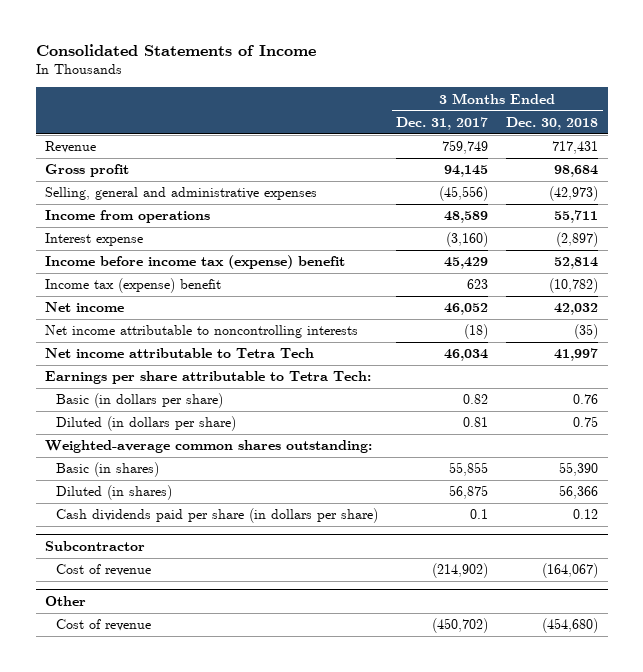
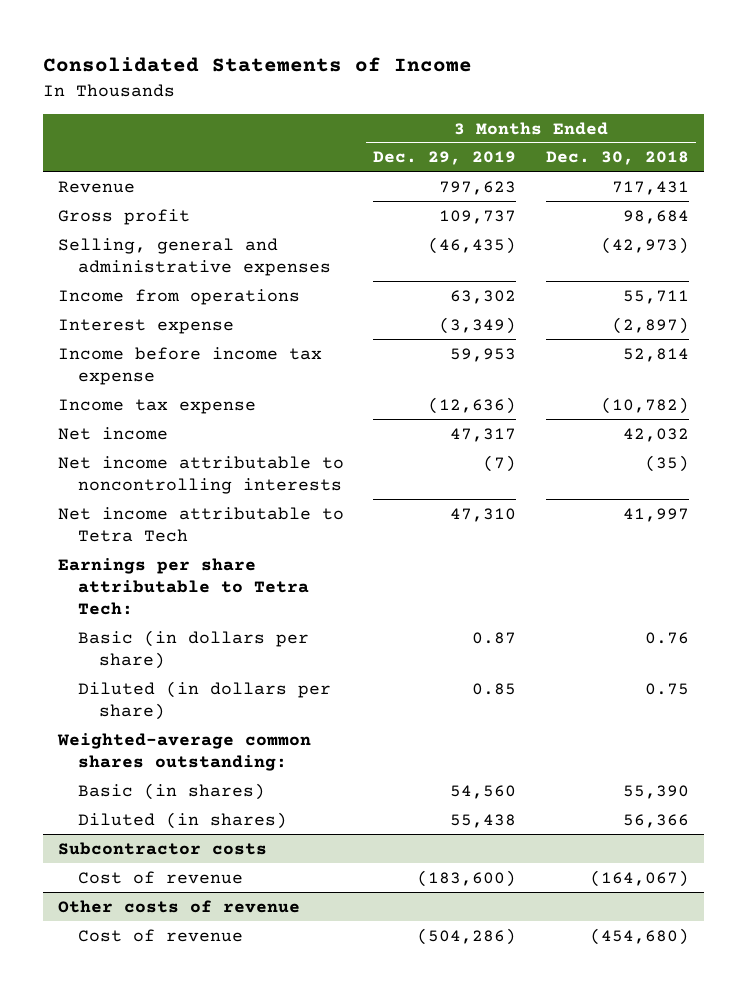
- | 3 Months Ended Dec. 31, 2017 | 3 Months Ended Dec. 30, 2018
+ | 3 Months Ended Dec. 29, 2019 | 3 Months Ended Dec. 30, 2018
- Income before income tax (expense) benefit | 45,429 | 52,814
- Income tax (expense) benefit | 623 | (10,782)
+ Income before income tax expense | 59,953 | 52,814
+ Income tax expense | (12,636) | (10,782)
- Cash dividends paid per share (in dollars per share) | 0.1 | 0.12
- Subcontractor
+ Subcontractor costs
- Other
+ Other costs of revenue

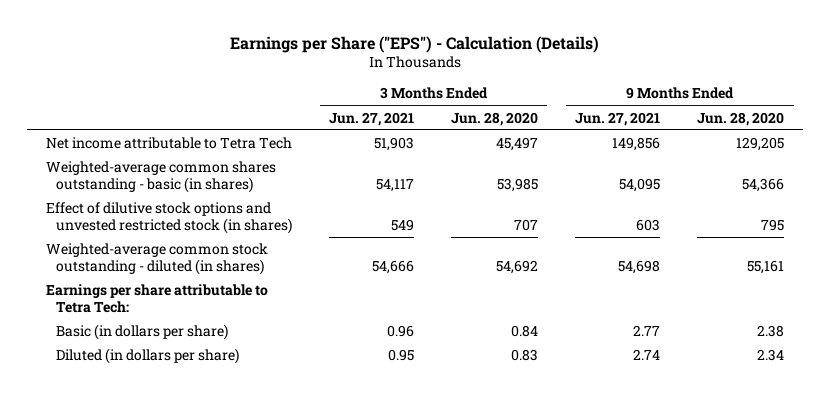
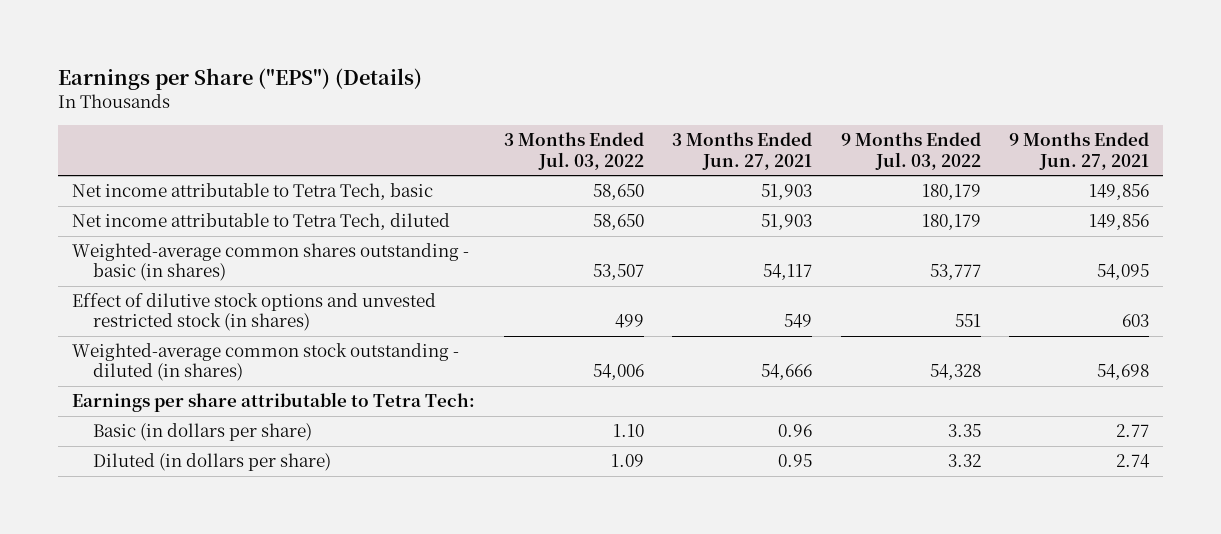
- Earnings per Share ("EPS") - Calculation (Details)
+ Earnings per Share ("EPS") (Details)
- | 3 Months Ended Jun. 27, 2021 | 3 Months Ended Jun. 28, 2020 | 9 Months Ended Jun. 27, 2021 | 9 Months Ended Jun. 28, 2020
+ | 3 Months Ended Jul. 03, 2022 | 3 Months Ended Jun. 27, 2021 | 9 Months Ended Jul. 03, 2022 | 9 Months Ended Jun. 27, 2021
- Net income attributable to Tetra Tech | 51,903 | 45,497 | 149,856 | 129,205
+ Net income attributable to Tetra Tech, basic | 58,650 | 51,903 | 180,179 | 149,856
+ Net income attributable to Tetra Tech, diluted | 58,650 | 51,903 | 180,179 | 149,856

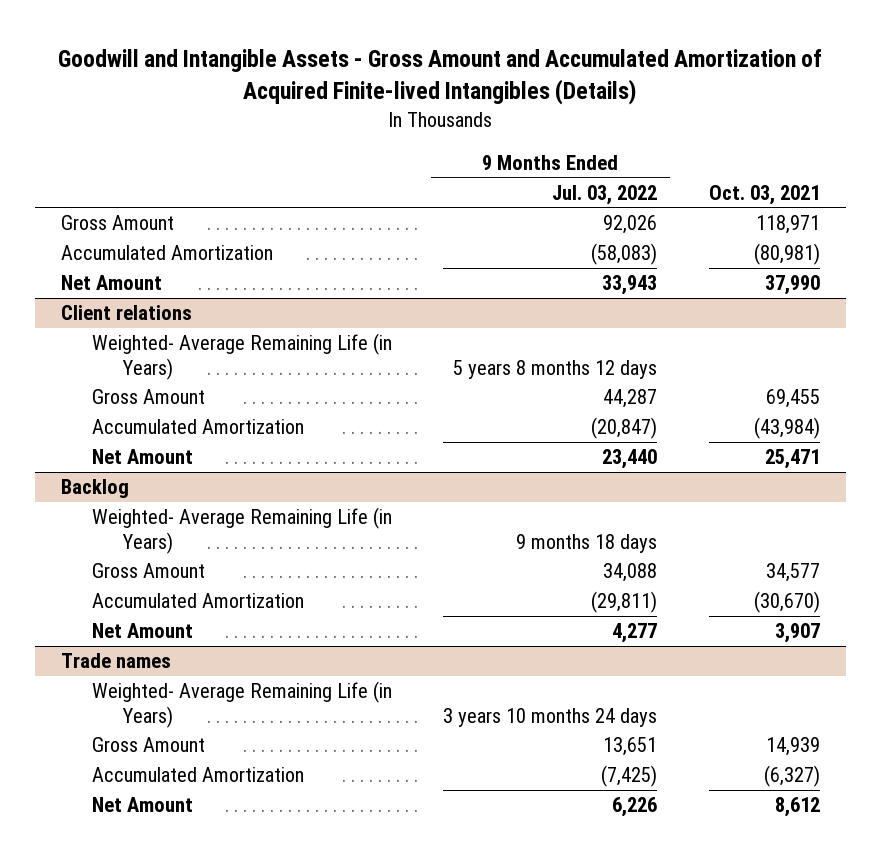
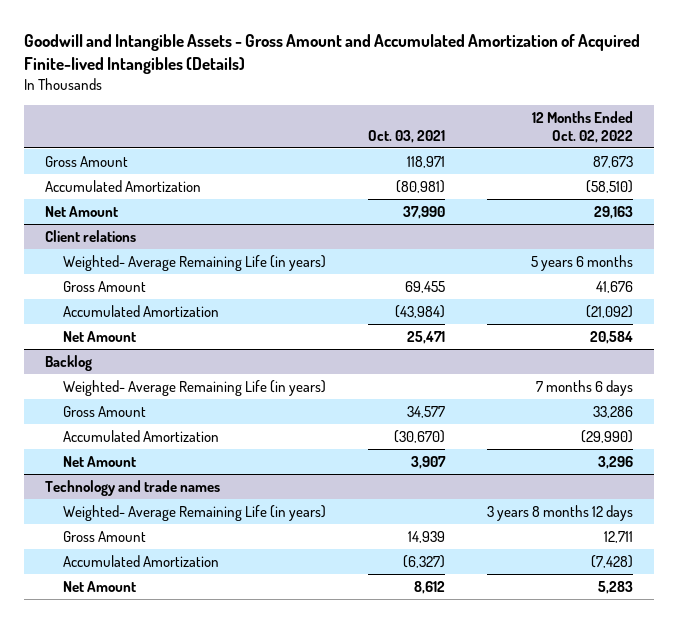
- | 9 Months Ended Jul. 03, 2022 | Oct. 03, 2021
+ | Oct. 03, 2021 | 12 Months Ended Oct. 02, 2022
@ Client relations
- Weighted- Average Remaining Life (in Years) | 5 years 8 months 12 days |
+ Weighted- Average Remaining Life (in years) | | 5 years 6 months
@ Backlog
- Weighted- Average Remaining Life (in Years) | 9 months 18 days |
+ Weighted- Average Remaining Life (in years) | | 7 months 6 days
- Trade names
- Weighted- Average Remaining Life (in Years) | 3 years 10 months 24 days |
+ Technology and trade names
+ Weighted- Average Remaining Life (in years) | | 3 years 8 months 12 days

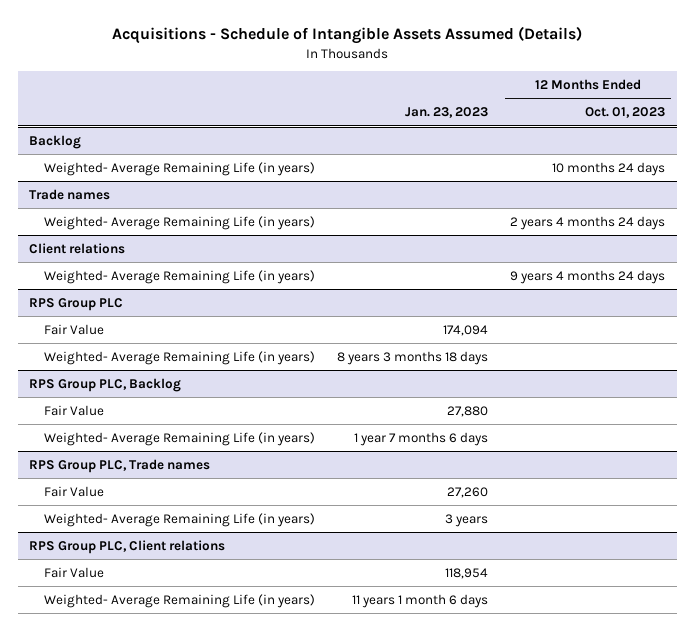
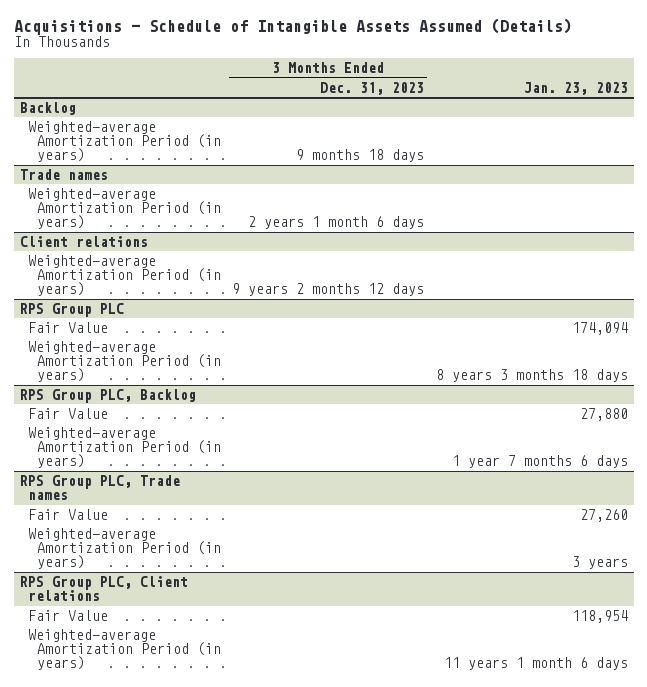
- | Jan. 23, 2023 | 12 Months Ended Oct. 01, 2023
+ | 3 Months Ended Dec. 31, 2023 | Jan. 23, 2023
@ Backlog
- Weighted- Average Remaining Life (in years) | | 10 months 24 days
+ Weighted-average Amortization Period (in years) | 9 months 18 days |
@ Trade names
- Weighted- Average Remaining Life (in years) | | 2 years 4 months 24 days
+ Weighted-average Amortization Period (in years) | 2 years 1 month 6 days |
@ Client relations
- Weighted- Average Remaining Life (in years) | | 9 years 4 months 24 days
+ Weighted-average Amortization Period (in years) | 9 years 2 months 12 days |
@ RPS Group PLC
- Weighted- Average Remaining Life (in years) | 8 years 3 months 18 days |
+ Weighted-average Amortization Period (in years) | | 8 years 3 months 18 days
@ RPS Group PLC, Backlog
- Weighted- Average Remaining Life (in years) | 1 year 7 months 6 days |
+ Weighted-average Amortization Period (in years) | | 1 year 7 months 6 days
@ RPS Group PLC, Trade names
- Weighted- Average Remaining Life (in years) | 3 years |
+ Weighted-average Amortization Period (in years) | | 3 years
@ RPS Group PLC, Client relations
- Weighted- Average Remaining Life (in years) | 11 years 1 month 6 days |
+ Weighted-average Amortization Period (in years) | | 11 years 1 month 6 days

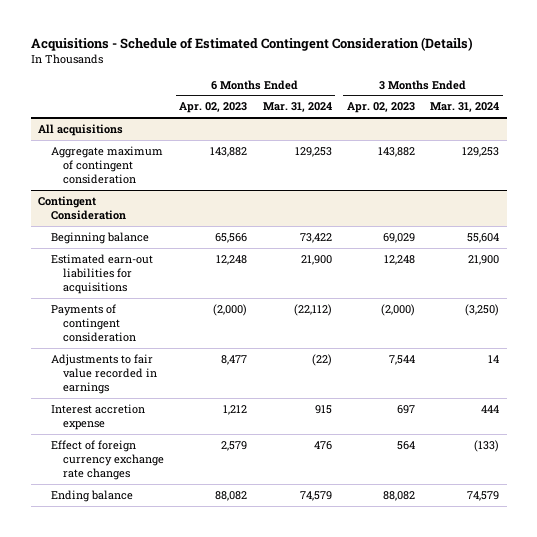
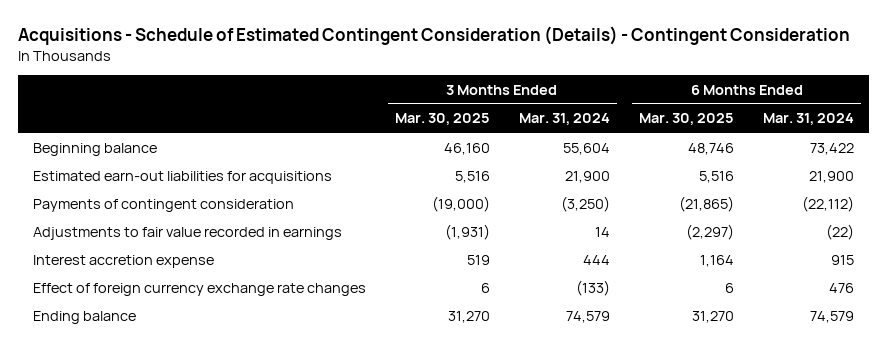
- Acquisitions - Schedule of Estimated Contingent Consideration (Details)
+ Acquisitions - Schedule of Estimated Contingent Consideration (Details) - Contingent Consideration
- | 6 Months Ended Apr. 02, 2023 | 6 Months Ended Mar. 31, 2024 | 3 Months Ended Apr. 02, 2023 | 3 Months Ended Mar. 31, 2024
+ | 3 Months Ended Mar. 30, 2025 | 3 Months Ended Mar. 31, 2024 | 6 Months Ended Mar. 30, 2025 | 6 Months Ended Mar. 31, 2024
- All acquisitions
- Aggregate maximum of contingent consideration | 143,882 | 129,253 | 143,882 | 129,253
- Contingent Consideration

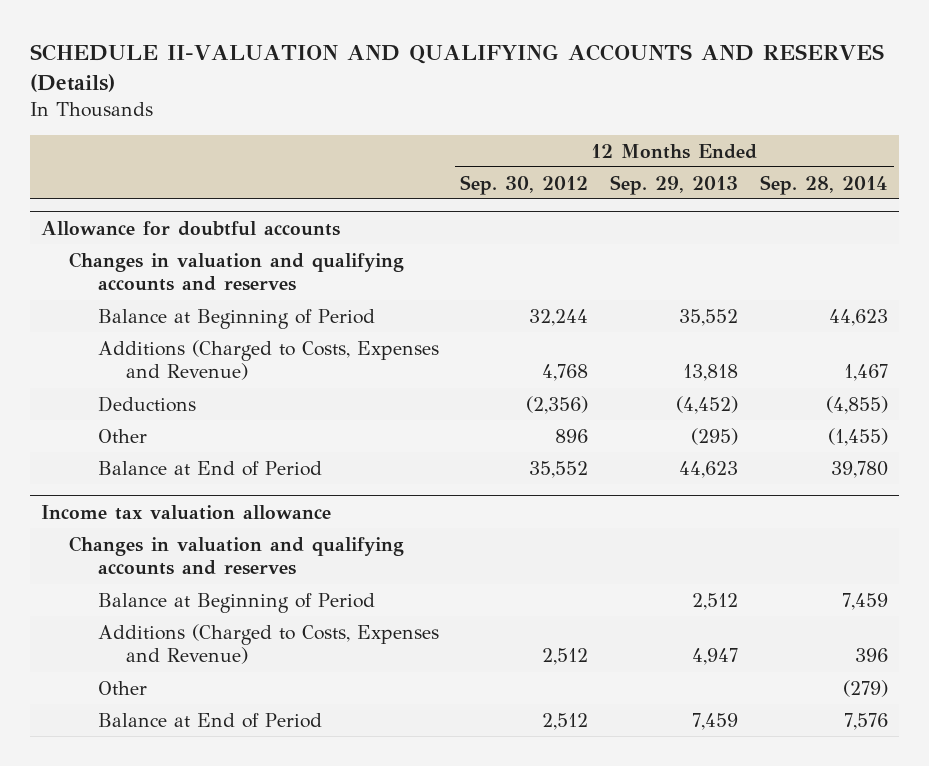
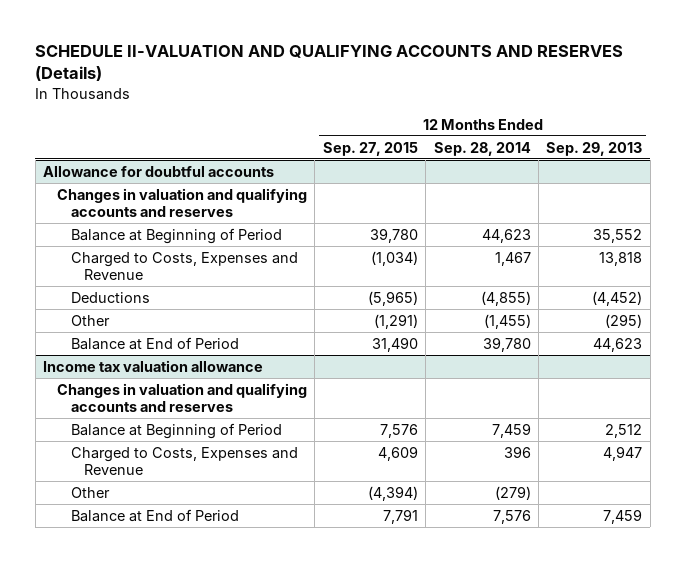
- | 12 Months Ended Sep. 30, 2012 | 12 Months Ended Sep. 29, 2013 | 12 Months Ended Sep. 28, 2014
+ | 12 Months Ended Sep. 27, 2015 | 12 Months Ended Sep. 28, 2014 | 12 Months Ended Sep. 29, 2013
@ Allowance for doubtful accounts
- Additions (Charged to Costs, Expenses and Revenue) | 4,768 | 13,818 | 1,467
+ Charged to Costs, Expenses and Revenue | (1,034) | 1,467 | 13,818
@ Income tax valuation allowance
- Additions (Charged to Costs, Expenses and Revenue) | 2,512 | 4,947 | 396
+ Charged to Costs, Expenses and Revenue | 4,609 | 396 | 4,947

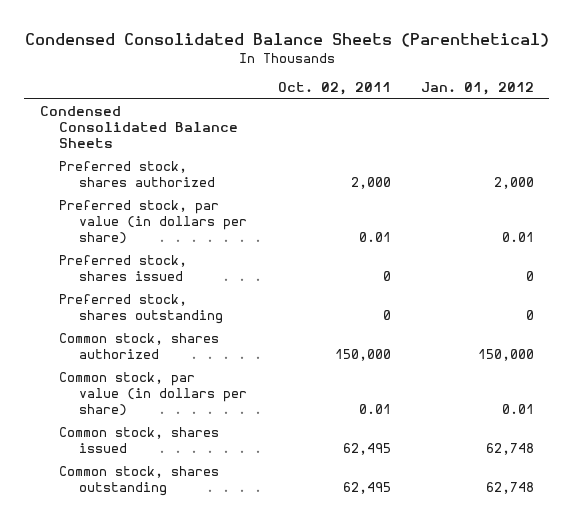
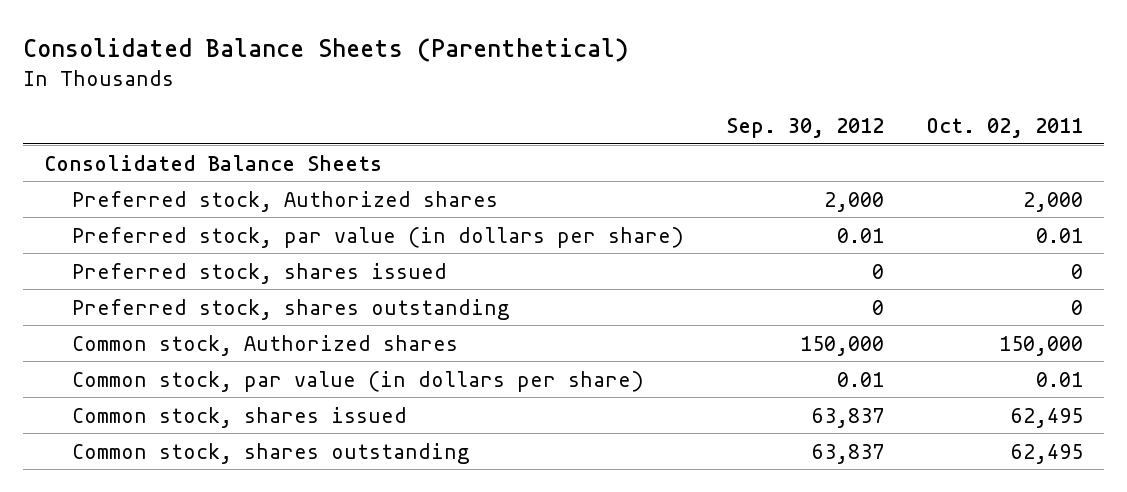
- Condensed Consolidated Balance Sheets (Parenthetical)
+ Consolidated Balance Sheets (Parenthetical)
- | Oct. 02, 2011 | Jan. 01, 2012
+ | Sep. 30, 2012 | Oct. 02, 2011
- Condensed Consolidated Balance Sheets
- Preferred stock, shares authorized | 2,000 | 2,000
+ Consolidated Balance Sheets
+ Preferred stock, Authorized shares | 2,000 | 2,000
- Common stock, shares authorized | 150,000 | 150,000
+ Common stock, Authorized shares | 150,000 | 150,000

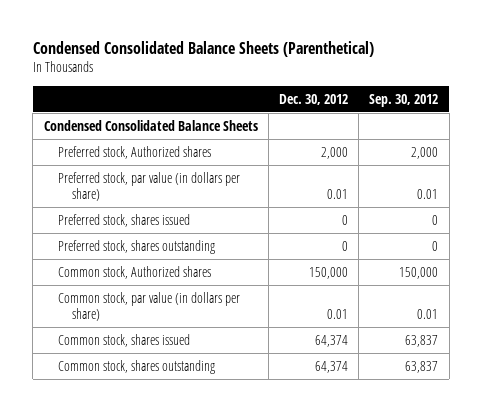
- Consolidated Balance Sheets (Parenthetical)
+ Condensed Consolidated Balance Sheets (Parenthetical)
- | Sep. 30, 2012 | Oct. 02, 2011
+ | Dec. 30, 2012 | Sep. 30, 2012
- Consolidated Balance Sheets
+ Condensed Consolidated Balance Sheets

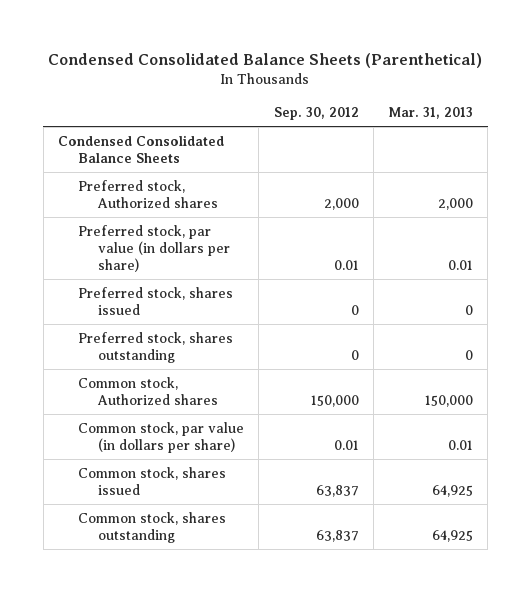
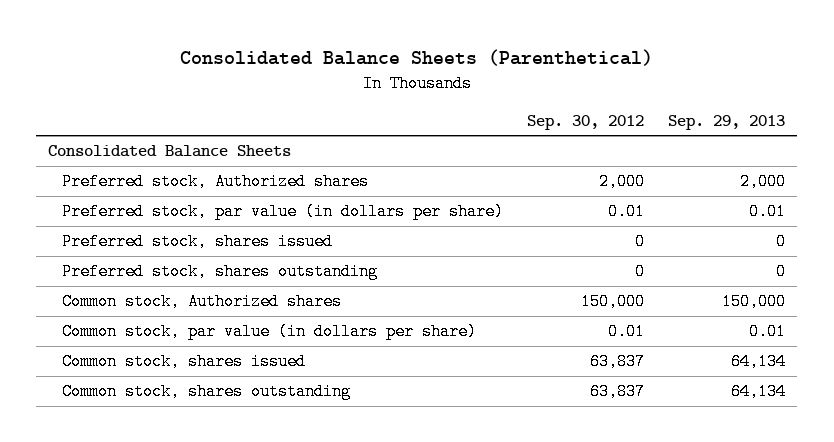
- Condensed Consolidated Balance Sheets (Parenthetical)
+ Consolidated Balance Sheets (Parenthetical)
- | Sep. 30, 2012 | Mar. 31, 2013
+ | Sep. 30, 2012 | Sep. 29, 2013
- Condensed Consolidated Balance Sheets
+ Consolidated Balance Sheets

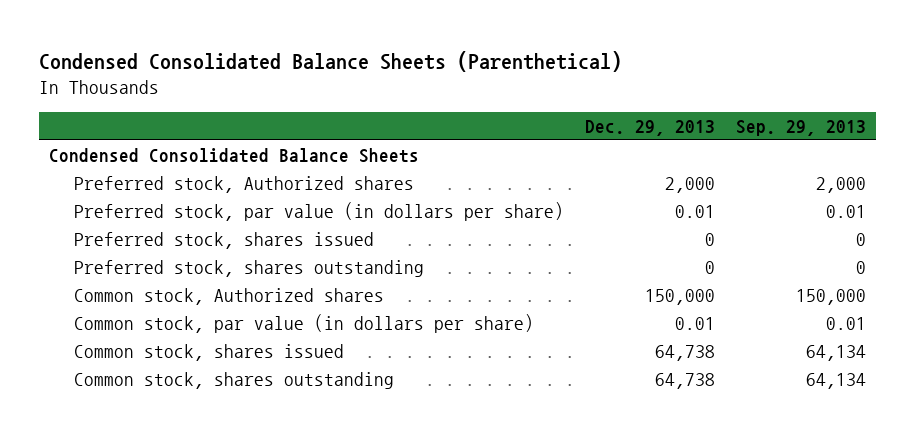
- Consolidated Balance Sheets (Parenthetical)
+ Condensed Consolidated Balance Sheets (Parenthetical)
- | Sep. 30, 2012 | Sep. 29, 2013
+ | Dec. 29, 2013 | Sep. 29, 2013
- Consolidated Balance Sheets
+ Condensed Consolidated Balance Sheets

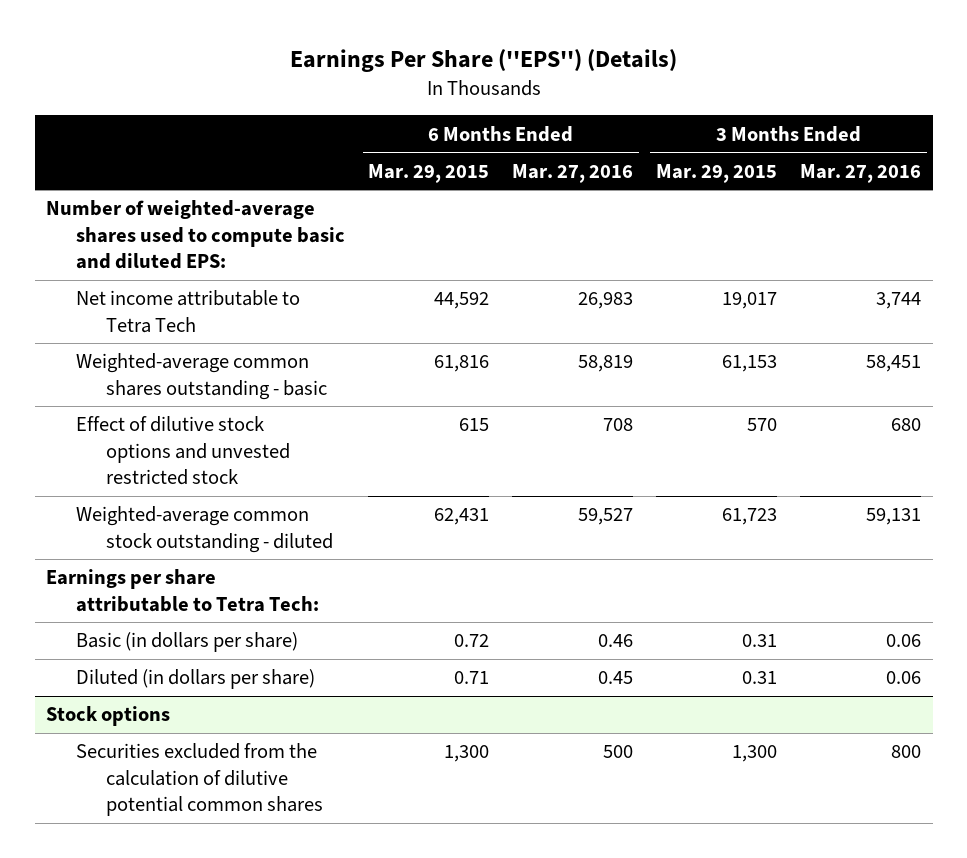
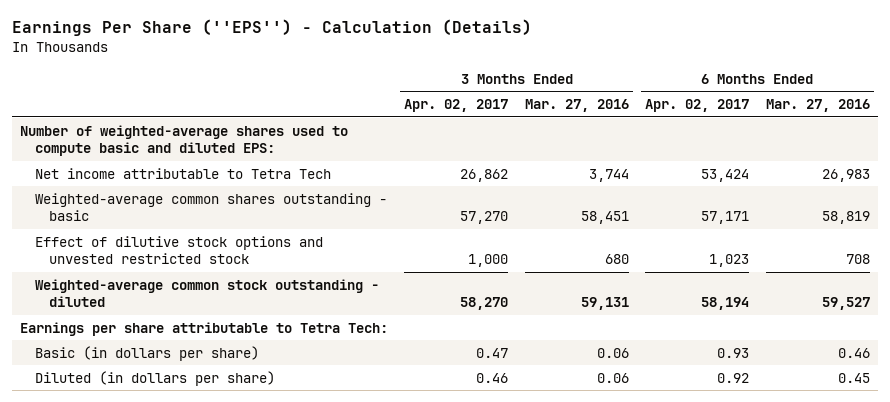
- Earnings Per Share (''EPS'') (Details)
+ Earnings Per Share (''EPS'') - Calculation (Details)
- | 6 Months Ended Mar. 29, 2015 | 6 Months Ended Mar. 27, 2016 | 3 Months Ended Mar. 29, 2015 | 3 Months Ended Mar. 27, 2016
+ | 3 Months Ended Apr. 02, 2017 | 3 Months Ended Mar. 27, 2016 | 6 Months Ended Apr. 02, 2017 | 6 Months Ended Mar. 27, 2016
- Stock options
- Securities excluded from the calculation of dilutive potential common shares | 1,300 | 500 | 1,300 | 800

